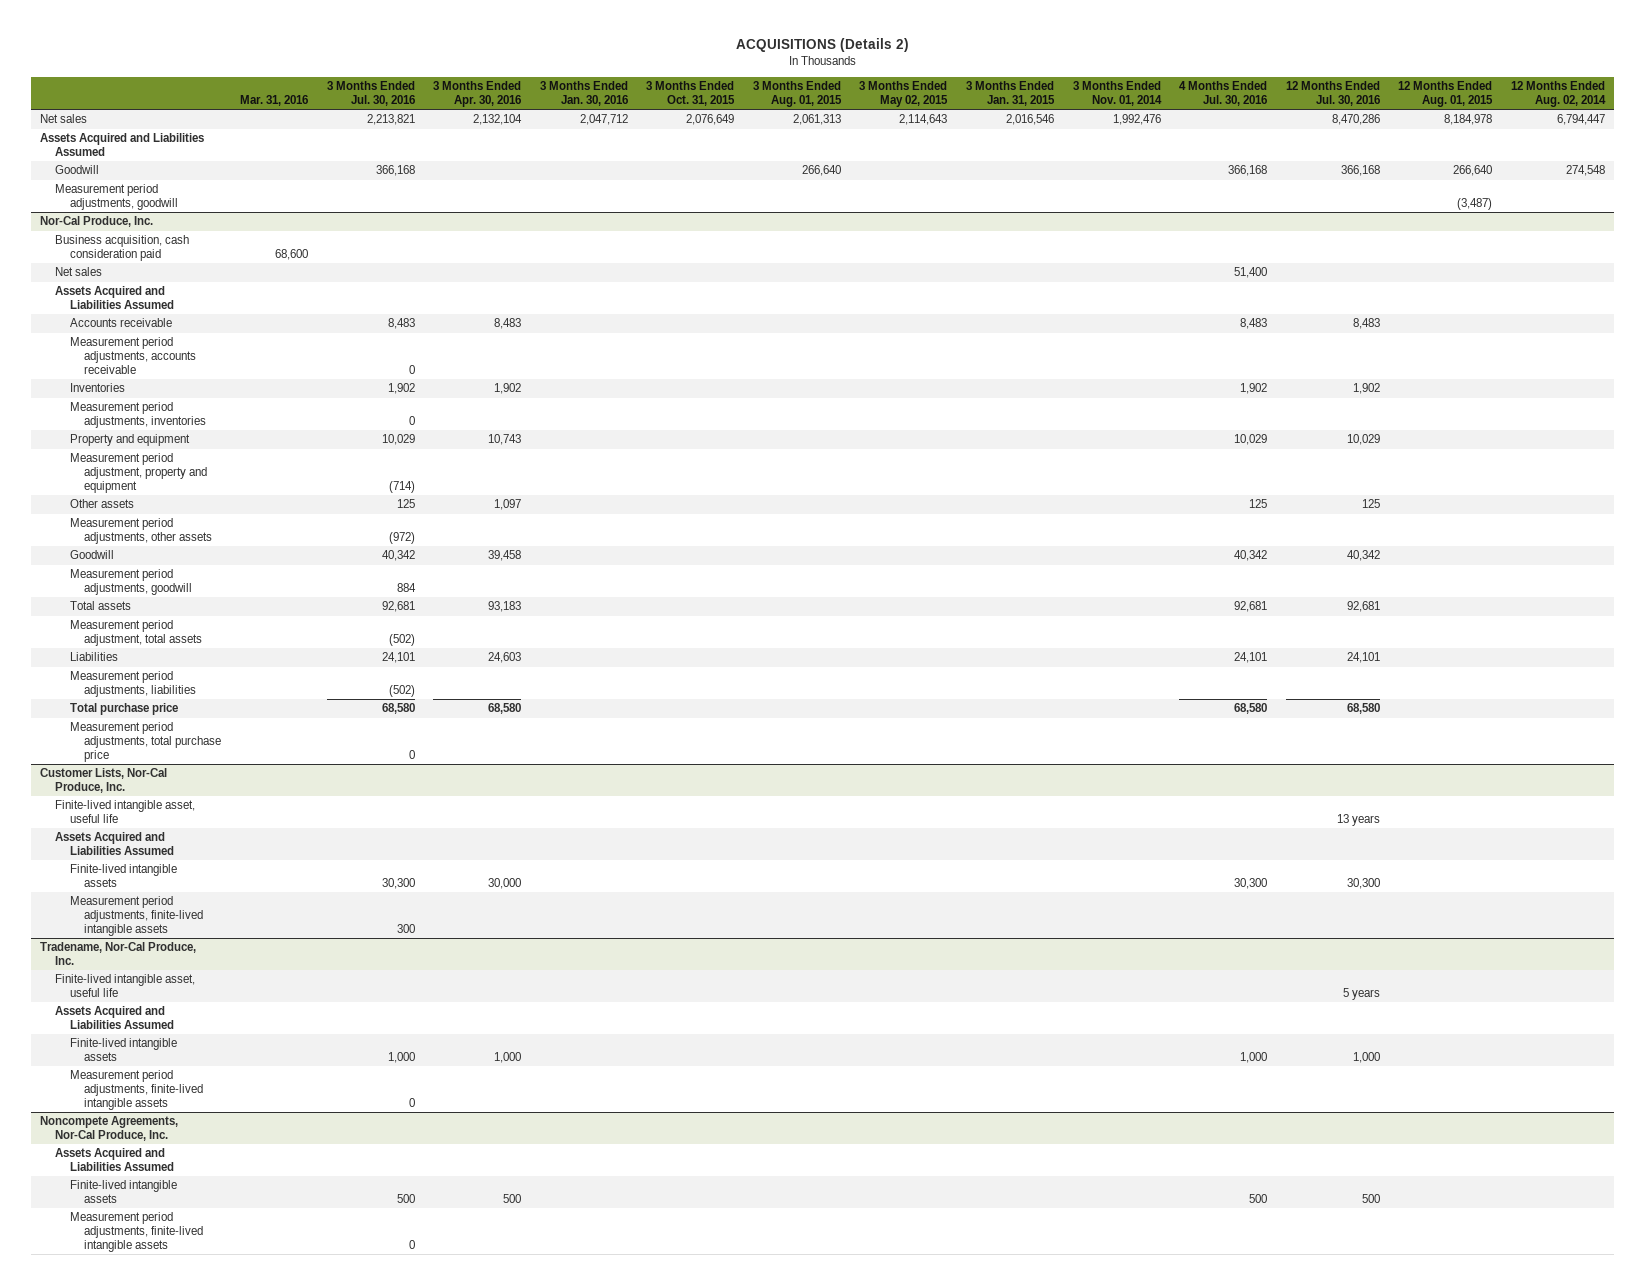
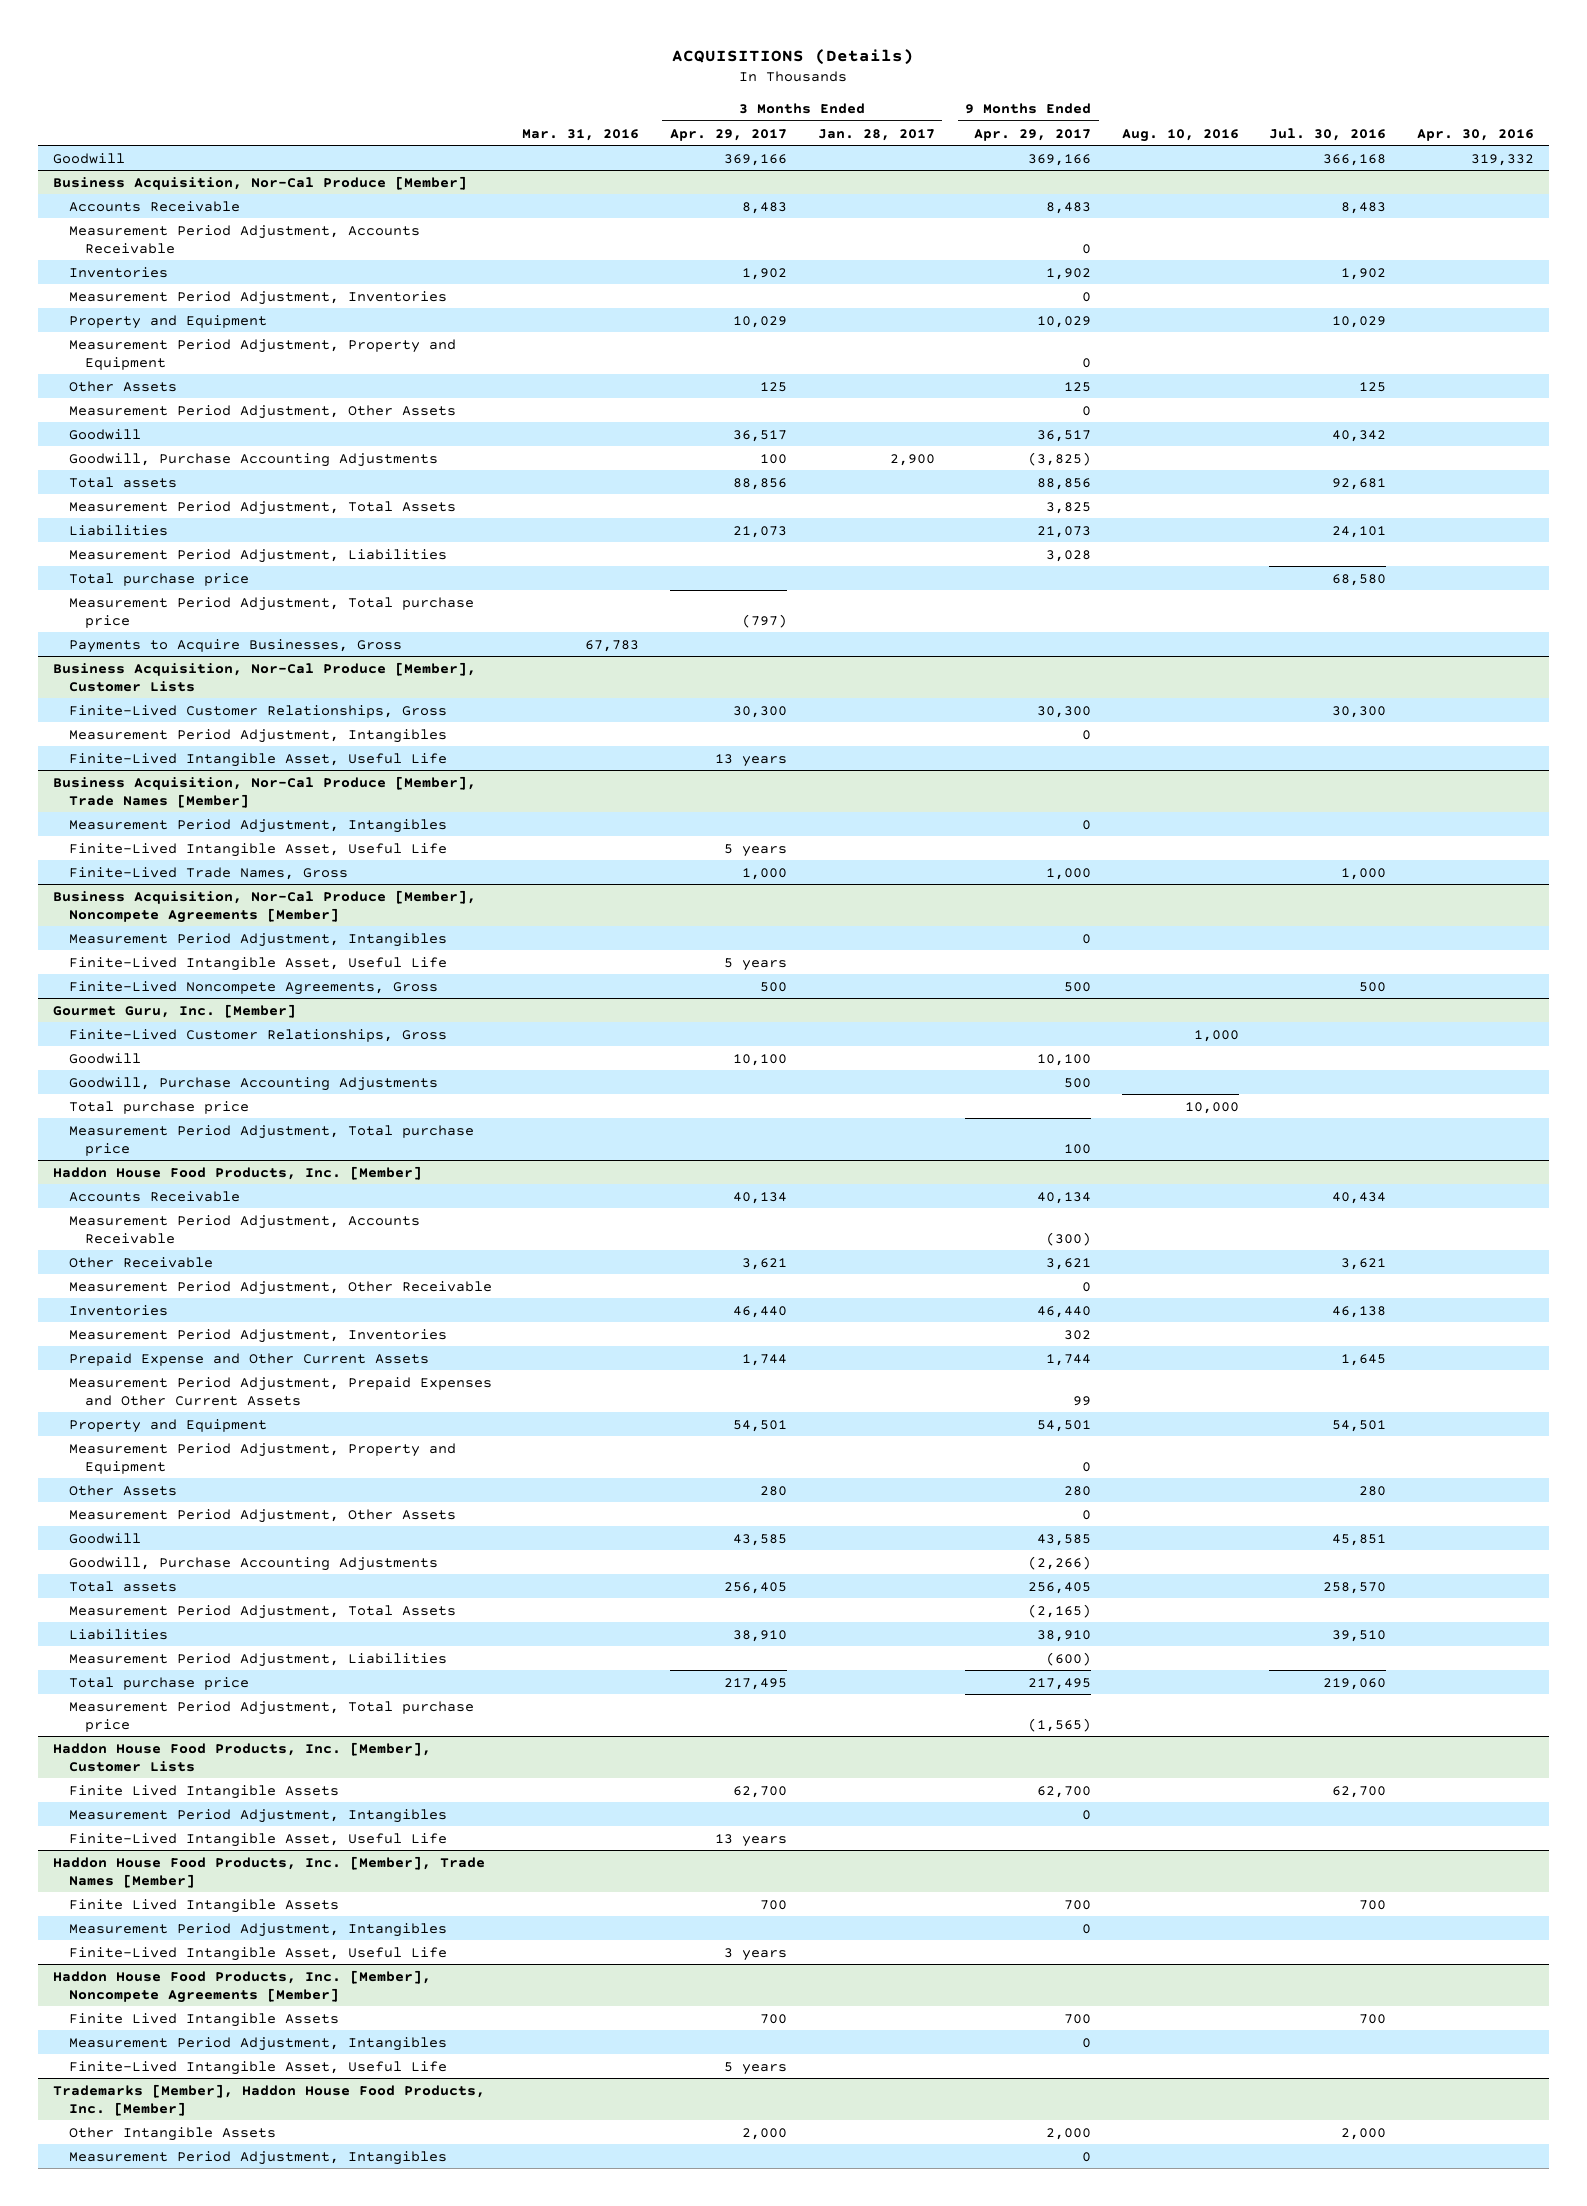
- ACQUISITIONS (Details 2)
+ ACQUISITIONS (Details)
- | Mar. 31, 2016 | 3 Months Ended Jul. 30, 2016 | 3 Months Ended Apr. 30, 2016 | 3 Months Ended Jan. 30, 2016 | 3 Months Ended Oct. 31, 2015 | 3 Months Ended Aug. 01, 2015 | 3 Months Ended May 02, 2015 | 3 Months Ended Jan. 31, 2015 | 3 Months Ended Nov. 01, 2014 | 4 Months Ended Jul. 30, 2016 | 12 Months Ended Jul. 30, 2016 | 12 Months Ended Aug. 01, 2015 | 12 Months Ended Aug. 02, 2014
+ | Mar. 31, 2016 | 3 Months Ended Apr. 29, 2017 | 3 Months Ended Jan. 28, 2017 | 9 Months Ended Apr. 29, 2017 | Aug. 10, 2016 | Jul. 30, 2016 | Apr. 30, 2016
- Net sales | | 2,213,821 | 2,132,104 | 2,047,712 | 2,076,649 | 2,061,313 | 2,114,643 | 2,016,546 | 1,992,476 | | 8,470,286 | 8,184,978 | 6,794,447
- Assets Acquired and Liabilities Assumed
- Measurement period adjustments, goodwill | | | | | | | | | | | | (3,487) |
- Nor-Cal Produce, Inc.
- Business acquisition, cash consideration paid | 68,600 | | | | | | | | | | | |
- Net sales | | | | | | | | | | 51,400 | | |
- Assets Acquired and Liabilities Assumed
- Accounts receivable | | 8,483 | 8,483 | | | | | | | 8,483 | 8,483 | |
- Measurement period adjustments, accounts receivable | | 0 | | | | | | | | | | |
+ Business Acquisition, Nor-Cal Produce [Member]
+ Accounts Receivable | | 8,483 | | 8,483 | | 8,483 |
+ Measurement Period Adjustment, Accounts Receivable | | | | 0 | | |
- Measurement period adjustments, inventories | | 0 | | | | | | | | | | |
- Property and equipment | | 10,029 | 10,743 | | | | | | | 10,029 | 10,029 | |
- Measurement period adjustment, property and equipment | | (714) | | | | | | | | | | |
- Other assets | | 125 | 1,097 | | | | | | | 125 | 125 | |
- Measurement period adjustments, other assets | | (972) | | | | | | | | | | |
+ Measurement Period Adjustment, Inventories | | | | 0 | | |
+ Property and Equipment | | 10,029 | | 10,029 | | 10,029 |
+ Measurement Period Adjustment, Property and Equipment | | | | 0 | | |
+ Other Assets | | 125 | | 125 | | 125 |
+ Measurement Period Adjustment, Other Assets | | | | 0 | | |
- Measurement period adjustments, goodwill | | 884 | | | | | | | | | | |
+ Goodwill, Purchase Accounting Adjustments | | 100 | 2,900 | (3,825) | | |
- Measurement period adjustment, total assets | | (502) | | | | | | | | | | |
+ Measurement Period Adjustment, Total Assets | | | | 3,825 | | |
- Measurement period adjustments, liabilities | | (502) | | | | | | | | | | |
+ Measurement Period Adjustment, Liabilities | | | | 3,028 | | |
- Measurement period adjustments, total purchase price | | 0 | | | | | | | | | | |
- Customer Lists, Nor-Cal Produce, Inc.
- Finite-lived intangible asset, useful life | | | | | | | | | | | 13 years | |
- Assets Acquired and Liabilities Assumed
- Finite-lived intangible assets | | 30,300 | 30,000 | | | | | | | 30,300 | 30,300 | |
- Measurement period adjustments, finite-lived intangible assets | | 300 | | | | | | | | | | |
- Tradename, Nor-Cal Produce, Inc.
- Finite-lived intangible asset, useful life | | | | | | | | | | | 5 years | |
- Assets Acquired and Liabilities Assumed
- Finite-lived intangible assets | | 1,000 | 1,000 | | | | | | | 1,000 | 1,000 | |
- Measurement period adjustments, finite-lived intangible assets | | 0 | | | | | | | | | | |
- Noncompete Agreements, Nor-Cal Produce, Inc.
- Assets Acquired and Liabilities Assumed
- Finite-lived intangible assets | | 500 | 500 | | | | | | | 500 | 500 | |
- Measurement period adjustments, finite-lived intangible assets | | 0 | | | | | | | | | | |
+ Measurement Period Adjustment, Total purchase price | | (797) | | | | |
+ Payments to Acquire Businesses, Gross | 67,783 | | | | | |
+ Business Acquisition, Nor-Cal Produce [Member], Customer Lists
+ Finite-Lived Customer Relationships, Gross | | 30,300 | | 30,300 | | 30,300 |
+ Measurement Period Adjustment, Intangibles | | | | 0 | | |
+ Finite-Lived Intangible Asset, Useful Life | | 13 years | | | | |
+ Business Acquisition, Nor-Cal Produce [Member], Trade Names [Member]
+ Measurement Period Adjustment, Intangibles | | | | 0 | | |
+ Finite-Lived Intangible Asset, Useful Life | | 5 years | | | | |
+ Finite-Lived Trade Names, Gross | | 1,000 | | 1,000 | | 1,000 |
+ Business Acquisition, Nor-Cal Produce [Member], Noncompete Agreements [Member]
+ Measurement Period Adjustment, Intangibles | | | | 0 | | |
+ Finite-Lived Intangible Asset, Useful Life | | 5 years | | | | |
+ Finite-Lived Noncompete Agreements, Gross | | 500 | | 500 | | 500 |
+ Gourmet Guru, Inc. [Member]
+ Finite-Lived Customer Relationships, Gross | | | | | 1,000 | |
+ Goodwill | | 10,100 | | 10,100 | | |
+ Goodwill, Purchase Accounting Adjustments | | | | 500 | | |
+ Total purchase price | | | | | 10,000 | |
+ Measurement Period Adjustment, Total purchase price | | | | 100 | | |
+ Haddon House Food Products, Inc. [Member]
+ Accounts Receivable | | 40,134 | | 40,134 | | 40,434 |
+ Measurement Period Adjustment, Accounts Receivable | | | | (300) | | |
+ Other Receivable | | 3,621 | | 3,621 | | 3,621 |
+ Measurement Period Adjustment, Other Receivable | | | | 0 | | |
+ Inventories | | 46,440 | | 46,440 | | 46,138 |
+ Measurement Period Adjustment, Inventories | | | | 302 | | |
+ Prepaid Expense and Other Current Assets | | 1,744 | | 1,744 | | 1,645 |
+ Measurement Period Adjustment, Prepaid Expenses and Other Current Assets | | | | 99 | | |
+ Property and Equipment | | 54,501 | | 54,501 | | 54,501 |
+ Measurement Period Adjustment, Property and Equipment | | | | 0 | | |
+ Other Assets | | 280 | | 280 | | 280 |
+ Measurement Period Adjustment, Other Assets | | | | 0 | | |
+ Goodwill | | 43,585 | | 43,585 | | 45,851 |
+ Goodwill, Purchase Accounting Adjustments | | | | (2,266) | | |
+ Total assets | | 256,405 | | 256,405 | | 258,570 |
+ Measurement Period Adjustment, Total Assets | | | | (2,165) | | |
+ Liabilities | | 38,910 | | 38,910 | | 39,510 |
+ Measurement Period Adjustment, Liabilities | | | | (600) | | |
+ Total purchase price | | 217,495 | | 217,495 | | 219,060 |
+ Measurement Period Adjustment, Total purchase price | | | | (1,565) | | |
+ Haddon House Food Products, Inc. [Member], Customer Lists
+ Finite Lived Intangible Assets | | 62,700 | | 62,700 | | 62,700 |
+ Measurement Period Adjustment, Intangibles | | | | 0 | | |
+ Finite-Lived Intangible Asset, Useful Life | | 13 years | | | | |
+ Haddon House Food Products, Inc. [Member], Trade Names [Member]
+ Finite Lived Intangible Assets | | 700 | | 700 | | 700 |
+ Measurement Period Adjustment, Intangibles | | | | 0 | | |
+ Finite-Lived Intangible Asset, Useful Life | | 3 years | | | | |
+ Haddon House Food Products, Inc. [Member], Noncompete Agreements [Member]
+ Finite Lived Intangible Assets | | 700 | | 700 | | 700 |
+ Measurement Period Adjustment, Intangibles | | | | 0 | | |
+ Finite-Lived Intangible Asset, Useful Life | | 5 years | | | | |
+ Trademarks [Member], Haddon House Food Products, Inc. [Member]
+ Other Intangible Assets | | 2,000 | | 2,000 | | 2,000 |
+ Measurement Period Adjustment, Intangibles | | | | 0 | | |

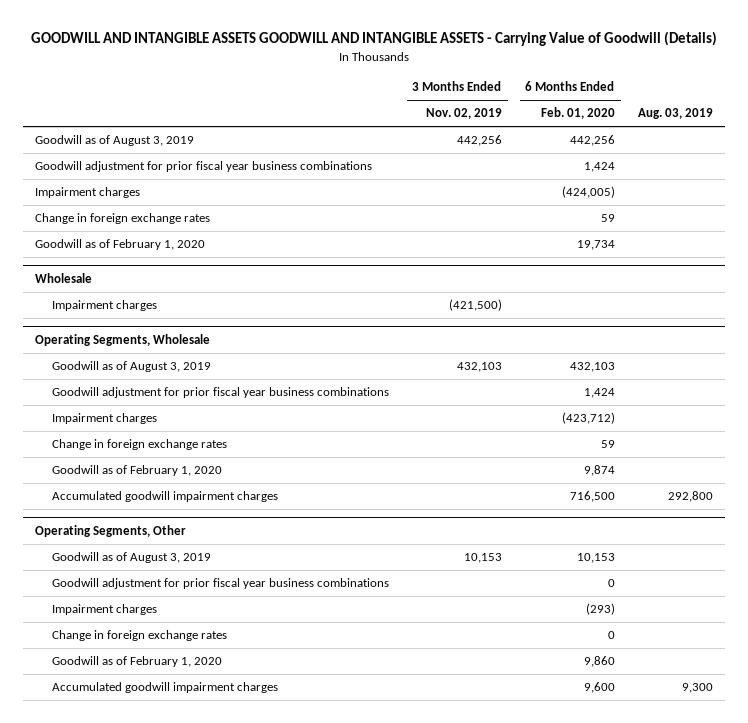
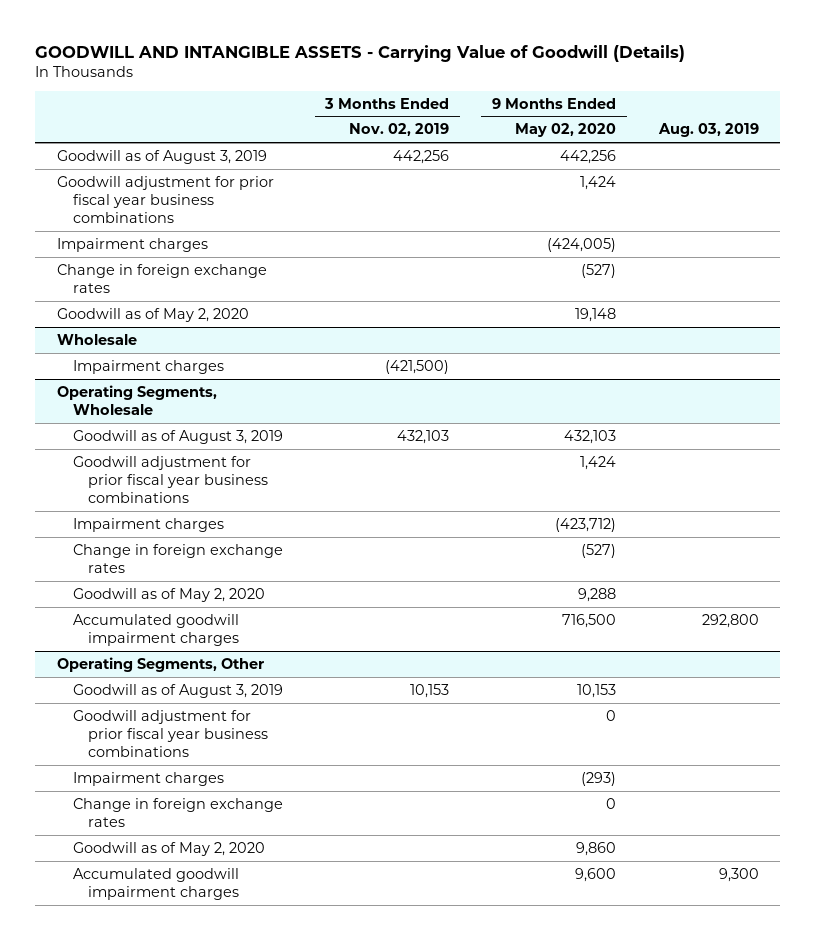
- GOODWILL AND INTANGIBLE ASSETS GOODWILL AND INTANGIBLE ASSETS - Carrying Value of Goodwill (Details)
+ GOODWILL AND INTANGIBLE ASSETS - Carrying Value of Goodwill (Details)
- | 3 Months Ended Nov. 02, 2019 | 6 Months Ended Feb. 01, 2020 | Aug. 03, 2019
+ | 3 Months Ended Nov. 02, 2019 | 9 Months Ended May 02, 2020 | Aug. 03, 2019
- Goodwill as of February 1, 2020 | | 19,734 |
+ Goodwill as of May 2, 2020 | | 19,148 |
@ Operating Segments, Wholesale
- Goodwill as of February 1, 2020 | | 9,874 |
+ Goodwill as of May 2, 2020 | | 9,288 |
@ Operating Segments, Other
- Goodwill as of February 1, 2020 | | 9,860 |
+ Goodwill as of May 2, 2020 | | 9,860 |

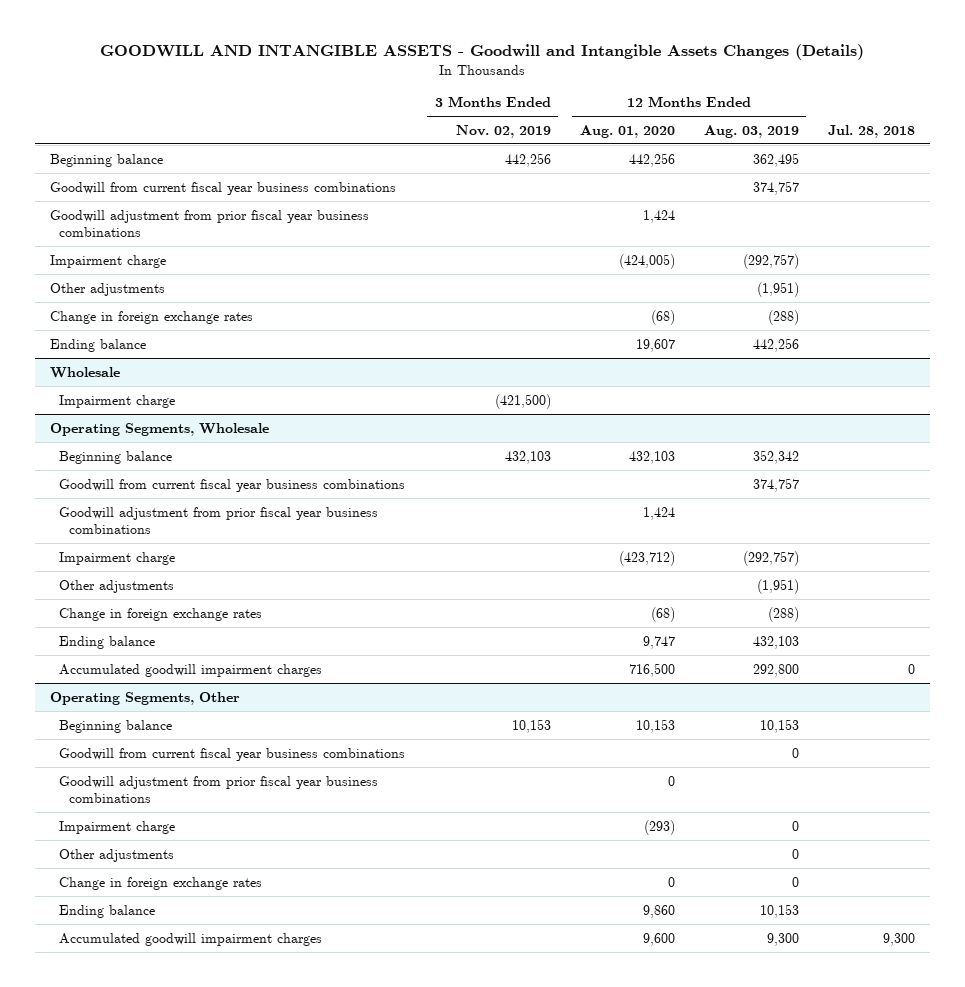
- GOODWILL AND INTANGIBLE ASSETS - Carrying Value of Goodwill (Details)
+ GOODWILL AND INTANGIBLE ASSETS - Goodwill and Intangible Assets Changes (Details)
- | 3 Months Ended Nov. 02, 2019 | 9 Months Ended May 02, 2020 | Aug. 03, 2019
+ | 3 Months Ended Nov. 02, 2019 | 12 Months Ended Aug. 01, 2020 | 12 Months Ended Aug. 03, 2019 | Jul. 28, 2018
- Goodwill as of August 3, 2019 | 442,256 | 442,256 |
- Goodwill adjustment for prior fiscal year business combinations | | 1,424 |
- Impairment charges | | (424,005) |
+ Beginning balance | 442,256 | 442,256 | 362,495 |
+ Goodwill from current fiscal year business combinations | | | 374,757 |
+ Goodwill adjustment from prior fiscal year business combinations | | 1,424 | |
+ Impairment charge | | (424,005) | (292,757) |
+ Other adjustments | | | (1,951) |
- Goodwill as of May 2, 2020 | | 19,148 |
+ Ending balance | | 19,607 | 442,256 |
@ Wholesale
- Impairment charges | (421,500) | |
+ Impairment charge | (421,500) | | |
@ Operating Segments, Wholesale
- Goodwill as of August 3, 2019 | 432,103 | 432,103 |
- Goodwill adjustment for prior fiscal year business combinations | | 1,424 |
- Impairment charges | | (423,712) |
+ Beginning balance | 432,103 | 432,103 | 352,342 |
+ Goodwill from current fiscal year business combinations | | | 374,757 |
+ Goodwill adjustment from prior fiscal year business combinations | | 1,424 | |
+ Impairment charge | | (423,712) | (292,757) |
+ Other adjustments | | | (1,951) |
- Goodwill as of May 2, 2020 | | 9,288 |
+ Ending balance | | 9,747 | 432,103 |
@ Operating Segments, Other
- Goodwill as of August 3, 2019 | 10,153 | 10,153 |
- Goodwill adjustment for prior fiscal year business combinations | | 0 |
- Impairment charges | | (293) |
+ Beginning balance | 10,153 | 10,153 | 10,153 |
+ Goodwill from current fiscal year business combinations | | | 0 |
+ Goodwill adjustment from prior fiscal year business combinations | | 0 | |
+ Impairment charge | | (293) | 0 |
+ Other adjustments | | | 0 |
- Goodwill as of May 2, 2020 | | 9,860 |
+ Ending balance | | 9,860 | 10,153 |

